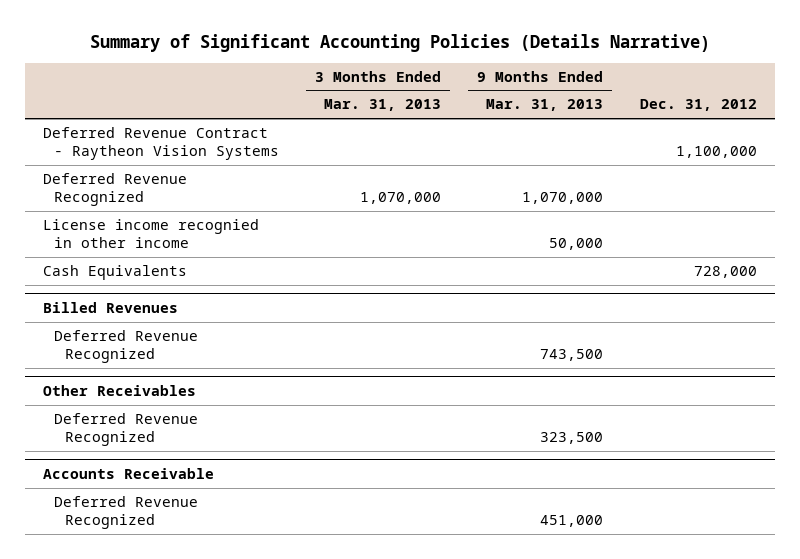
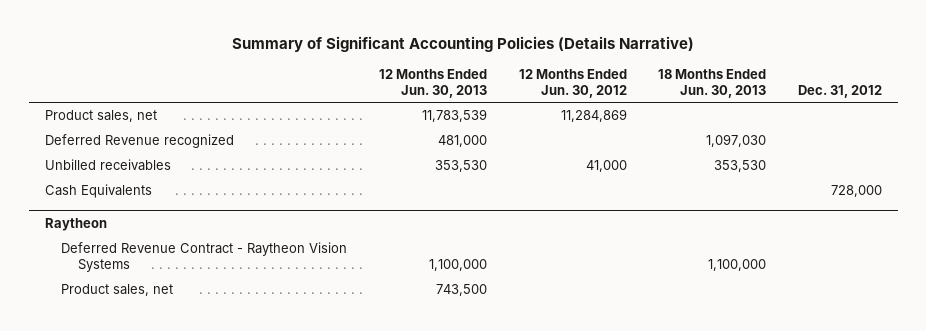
- | 3 Months Ended Mar. 31, 2013 | 9 Months Ended Mar. 31, 2013 | Dec. 31, 2012
+ | 12 Months Ended Jun. 30, 2013 | 12 Months Ended Jun. 30, 2012 | 18 Months Ended Jun. 30, 2013 | Dec. 31, 2012
- Deferred Revenue Contract - Raytheon Vision Systems | | | 1,100,000
- Deferred Revenue Recognized | 1,070,000 | 1,070,000 |
- License income recognied in other income | | 50,000 |
+ Product sales, net | 11,783,539 | 11,284,869 | |
+ Deferred Revenue recognized | 481,000 | | 1,097,030 |
+ Unbilled receivables | 353,530 | 41,000 | 353,530 |
- Billed Revenues
- Deferred Revenue Recognized | | 743,500 |
- Other Receivables
- Deferred Revenue Recognized | | 323,500 |
- Accounts Receivable
- Deferred Revenue Recognized | | 451,000 |
+ Raytheon
+ Deferred Revenue Contract - Raytheon Vision Systems | 1,100,000 | | 1,100,000 |
+ Product sales, net | 743,500 | | |

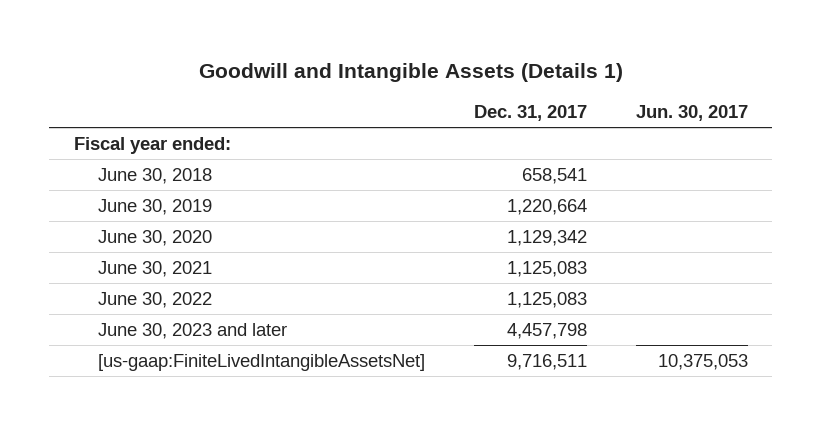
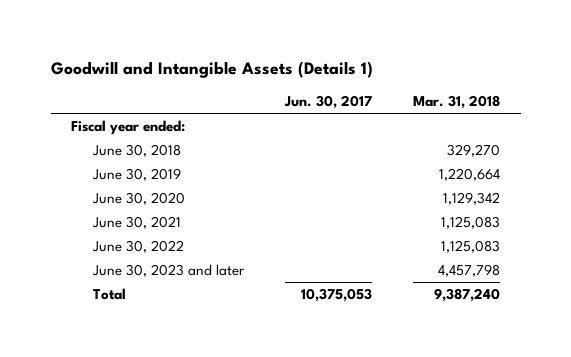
- | Dec. 31, 2017 | Jun. 30, 2017
+ | Jun. 30, 2017 | Mar. 31, 2018
- [us-gaap:FiniteLivedIntangibleAssetsNet] | 9,716,511 | 10,375,053
+ Total | 10,375,053 | 9,387,240

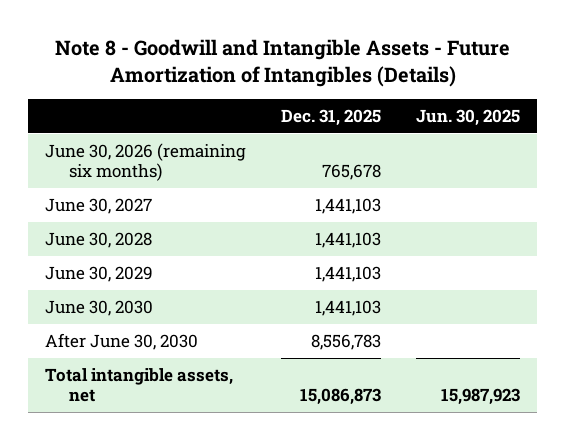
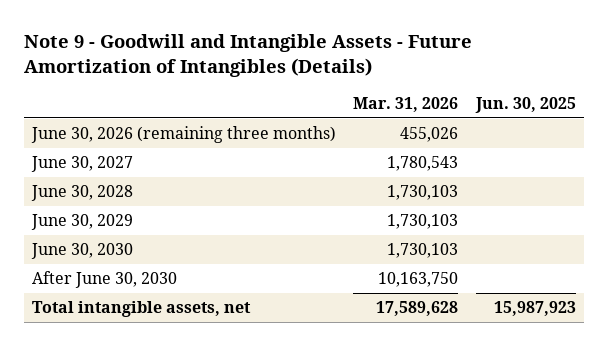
- Note 8 - Goodwill and Intangible Assets - Future Amortization of Intangibles (Details)
+ Note 9 - Goodwill and Intangible Assets - Future Amortization of Intangibles (Details)
- | Dec. 31, 2025 | Jun. 30, 2025
+ | Mar. 31, 2026 | Jun. 30, 2025
- June 30, 2026 (remaining six months) | 765,678 |
+ June 30, 2026 (remaining three months) | 455,026 |

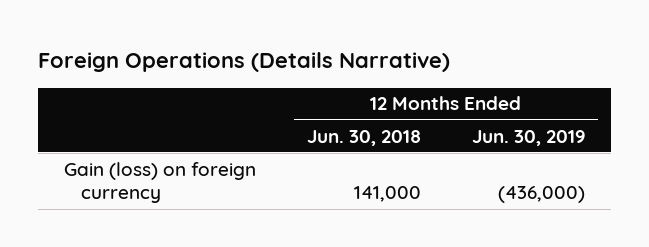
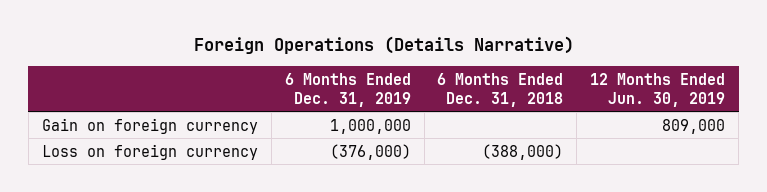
- | 12 Months Ended Jun. 30, 2018 | 12 Months Ended Jun. 30, 2019
+ | 6 Months Ended Dec. 31, 2019 | 6 Months Ended Dec. 31, 2018 | 12 Months Ended Jun. 30, 2019
- Gain (loss) on foreign currency | 141,000 | (436,000)
+ Gain on foreign currency | 1,000,000 | | 809,000
+ Loss on foreign currency | (376,000) | (388,000) |

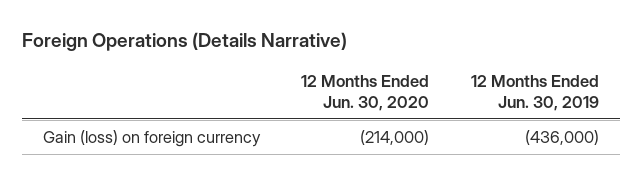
- | 6 Months Ended Dec. 31, 2019 | 6 Months Ended Dec. 31, 2018 | 12 Months Ended Jun. 30, 2019
+ | 12 Months Ended Jun. 30, 2020 | 12 Months Ended Jun. 30, 2019
- Gain on foreign currency | 1,000,000 | | 809,000
- Loss on foreign currency | (376,000) | (388,000) |
+ Gain (loss) on foreign currency | (214,000) | (436,000)

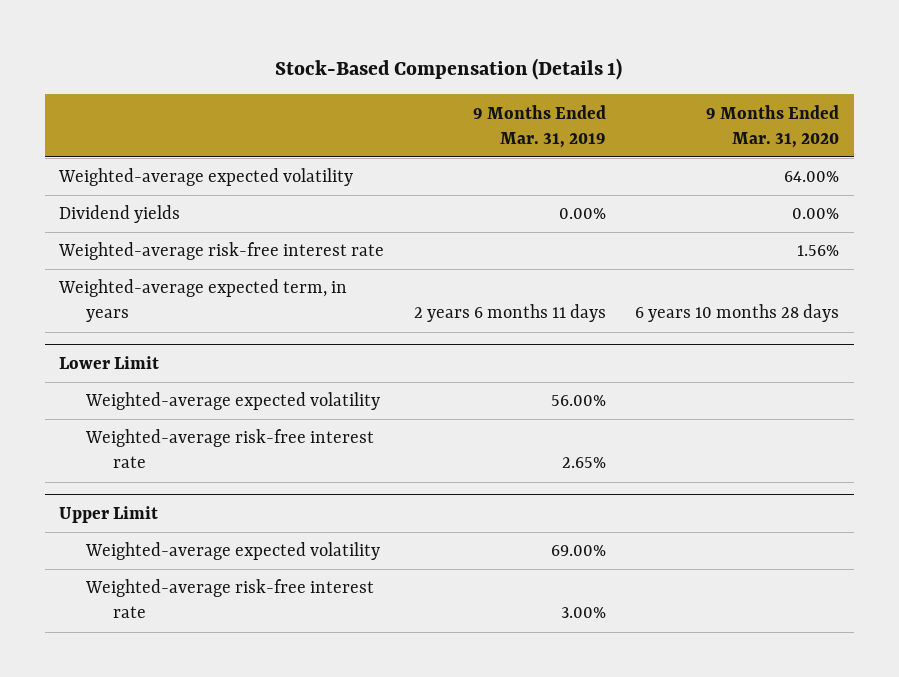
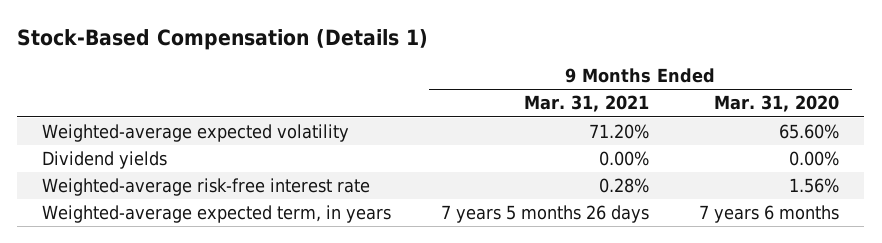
- | 9 Months Ended Mar. 31, 2019 | 9 Months Ended Mar. 31, 2020
+ | 9 Months Ended Mar. 31, 2021 | 9 Months Ended Mar. 31, 2020
- Weighted-average expected volatility | | 64.00%
+ Weighted-average expected volatility | 71.20% | 65.60%
- Weighted-average expected term, in years | 2 years 6 months 11 days | 6 years 10 months 28 days
- Lower Limit
- Weighted-average expected volatility | 56.00% |
- Weighted-average risk-free interest rate | 2.65% |
- Upper Limit
- Weighted-average expected volatility | 69.00% |
- Weighted-average risk-free interest rate | 3.00% |
+ Weighted-average expected term, in years | 7 years 5 months 26 days | 7 years 6 months

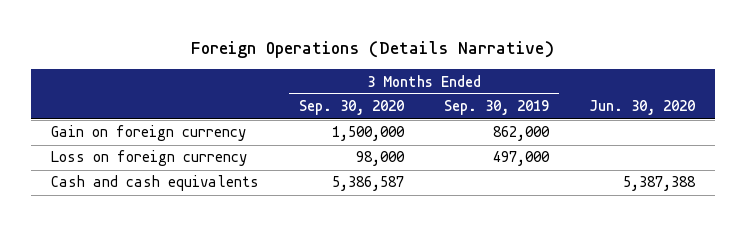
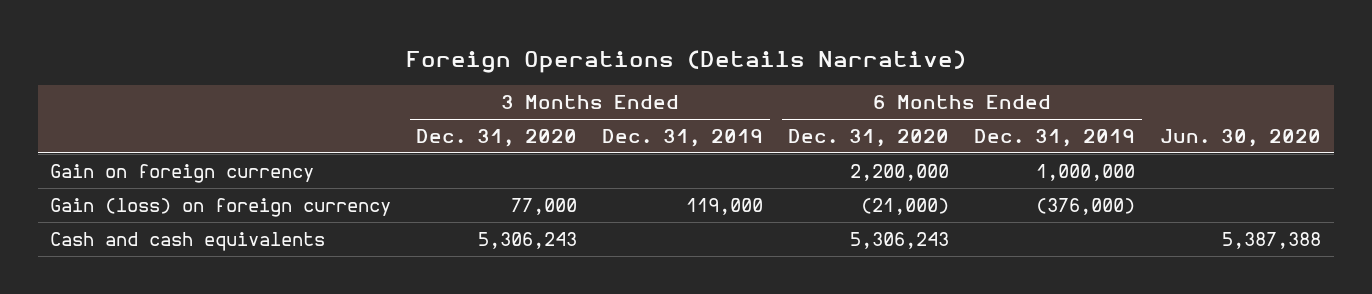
- | 3 Months Ended Sep. 30, 2020 | 3 Months Ended Sep. 30, 2019 | Jun. 30, 2020
+ | 3 Months Ended Dec. 31, 2020 | 3 Months Ended Dec. 31, 2019 | 6 Months Ended Dec. 31, 2020 | 6 Months Ended Dec. 31, 2019 | Jun. 30, 2020
- Loss on foreign currency | 98,000 | 497,000 |
+ Gain (loss) on foreign currency | 77,000 | 119,000 | (21,000) | (376,000) |

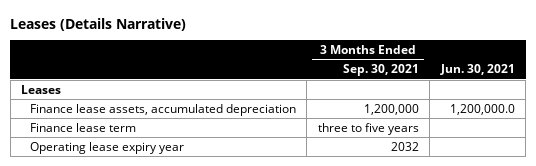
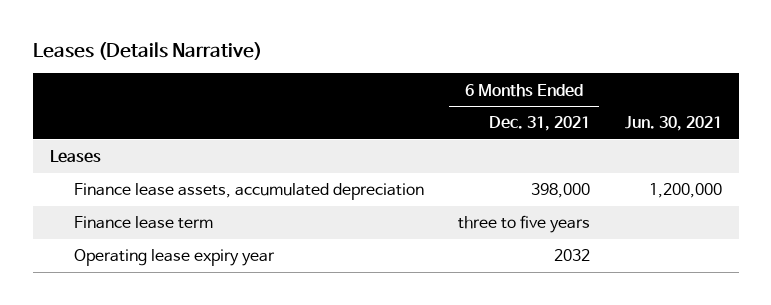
- | 3 Months Ended Sep. 30, 2021 | Jun. 30, 2021
+ | 6 Months Ended Dec. 31, 2021 | Jun. 30, 2021
- Finance lease assets, accumulated depreciation | 1,200,000 | 1,200,000.0
+ Finance lease assets, accumulated depreciation | 398,000 | 1,200,000

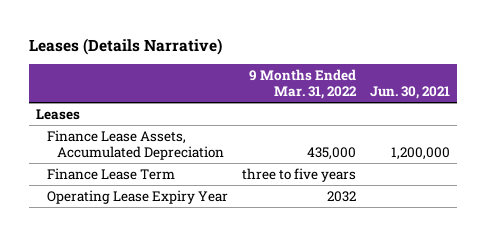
- | 6 Months Ended Dec. 31, 2021 | Jun. 30, 2021
+ | 9 Months Ended Mar. 31, 2022 | Jun. 30, 2021
- Finance lease assets, accumulated depreciation | 398,000 | 1,200,000
- Finance lease term | three to five years |
- Operating lease expiry year | 2032 |
+ Finance Lease Assets, Accumulated Depreciation | 435,000 | 1,200,000
+ Finance Lease Term | three to five years |
+ Operating Lease Expiry Year | 2032 |

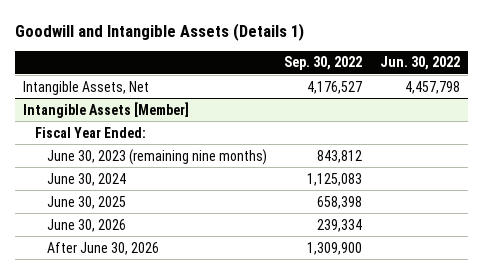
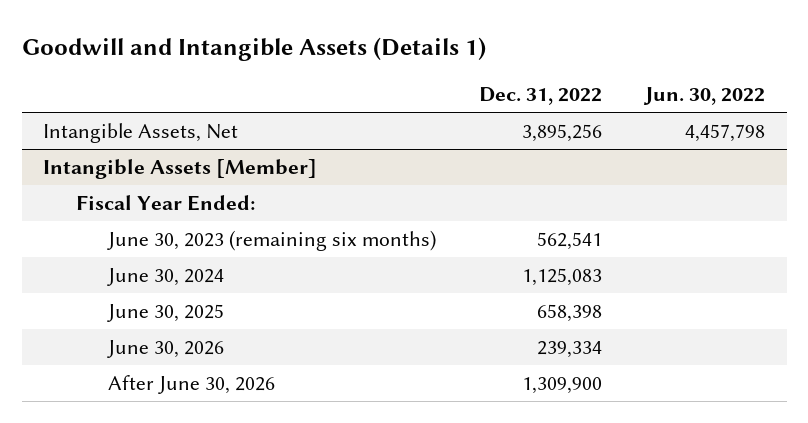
- | Sep. 30, 2022 | Jun. 30, 2022
+ | Dec. 31, 2022 | Jun. 30, 2022
@ Intangible Assets [Member]
- June 30, 2023 (remaining nine months) | 843,812 |
+ June 30, 2023 (remaining six months) | 562,541 |

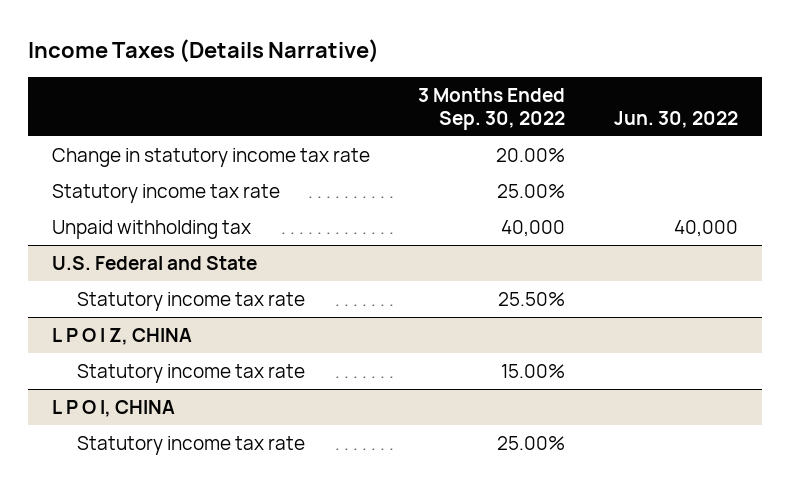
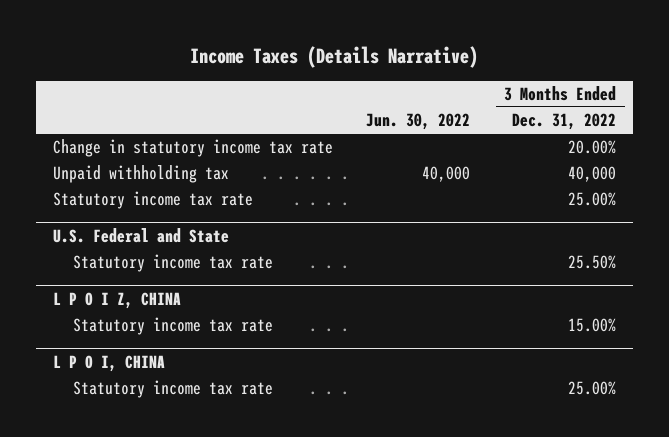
- | 3 Months Ended Sep. 30, 2022 | Jun. 30, 2022
+ | Jun. 30, 2022 | 3 Months Ended Dec. 31, 2022
moved down: Statutory income tax rate | | 25.00%

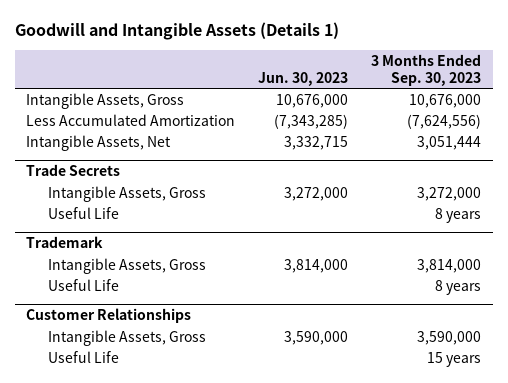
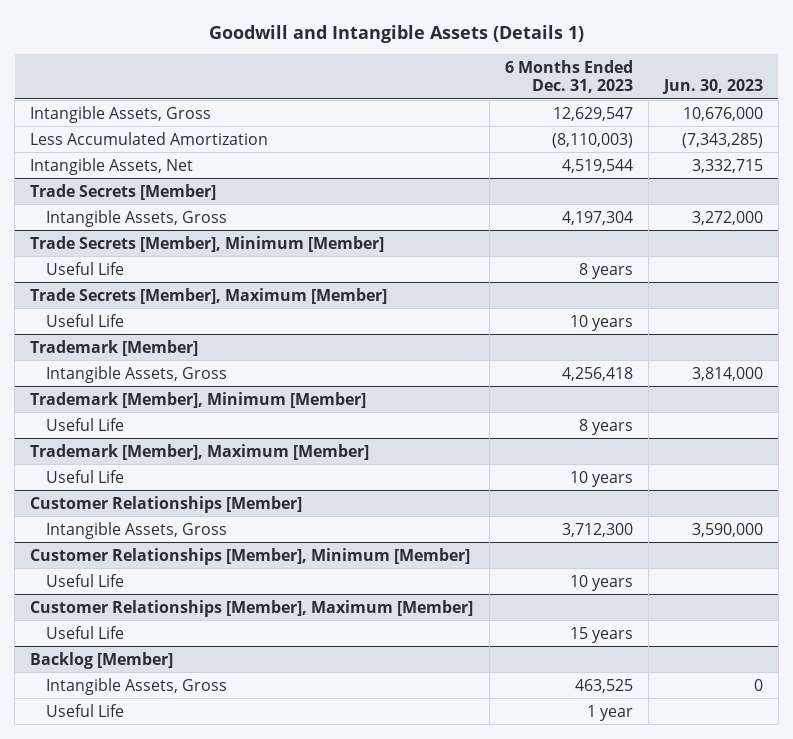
- | Jun. 30, 2023 | 3 Months Ended Sep. 30, 2023
+ | 6 Months Ended Dec. 31, 2023 | Jun. 30, 2023
- Trade Secrets
+ Trade Secrets [Member]
- Useful Life | | 8 years
- Trademark
+ Trade Secrets [Member], Minimum [Member]
+ Useful Life | 8 years |
+ Trade Secrets [Member], Maximum [Member]
+ Useful Life | 10 years |
+ Trademark [Member]
- Useful Life | | 8 years
- Customer Relationships
+ Trademark [Member], Minimum [Member]
+ Useful Life | 8 years |
+ Trademark [Member], Maximum [Member]
+ Useful Life | 10 years |
+ Customer Relationships [Member]
- Useful Life | | 15 years
+ Customer Relationships [Member], Minimum [Member]
+ Useful Life | 10 years |
+ Customer Relationships [Member], Maximum [Member]
+ Useful Life | 15 years |
+ Backlog [Member]
+ Intangible Assets, Gross | 463,525 | 0
+ Useful Life | 1 year |

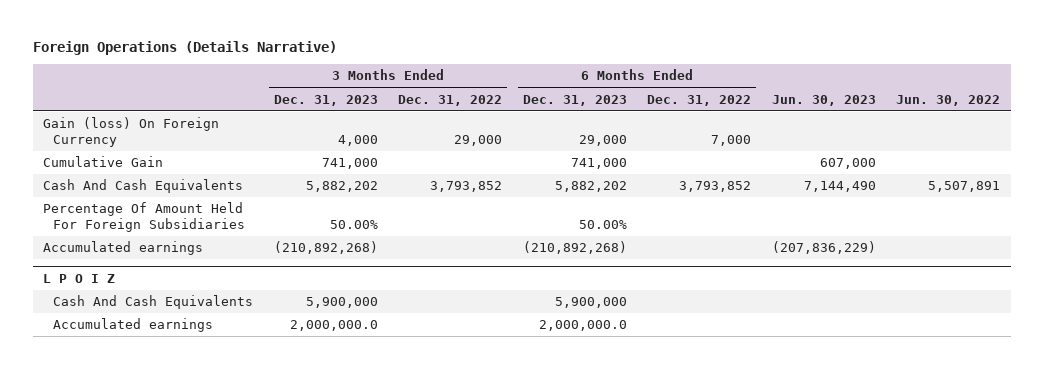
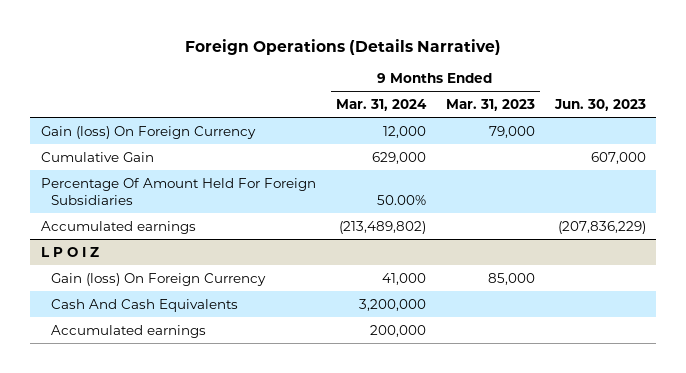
- | 3 Months Ended Dec. 31, 2023 | 3 Months Ended Dec. 31, 2022 | 6 Months Ended Dec. 31, 2023 | 6 Months Ended Dec. 31, 2022 | Jun. 30, 2023 | Jun. 30, 2022
+ | 9 Months Ended Mar. 31, 2024 | 9 Months Ended Mar. 31, 2023 | Jun. 30, 2023
- Cash And Cash Equivalents | 5,882,202 | 3,793,852 | 5,882,202 | 3,793,852 | 7,144,490 | 5,507,891
@ L P O I Z
+ Gain (loss) On Foreign Currency | 41,000 | 85,000 |

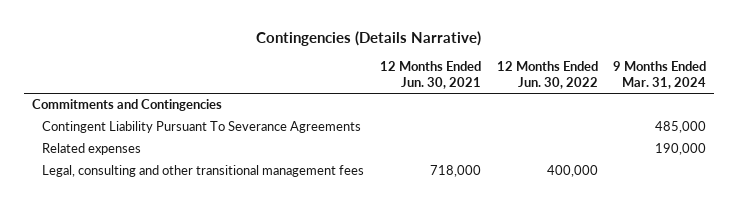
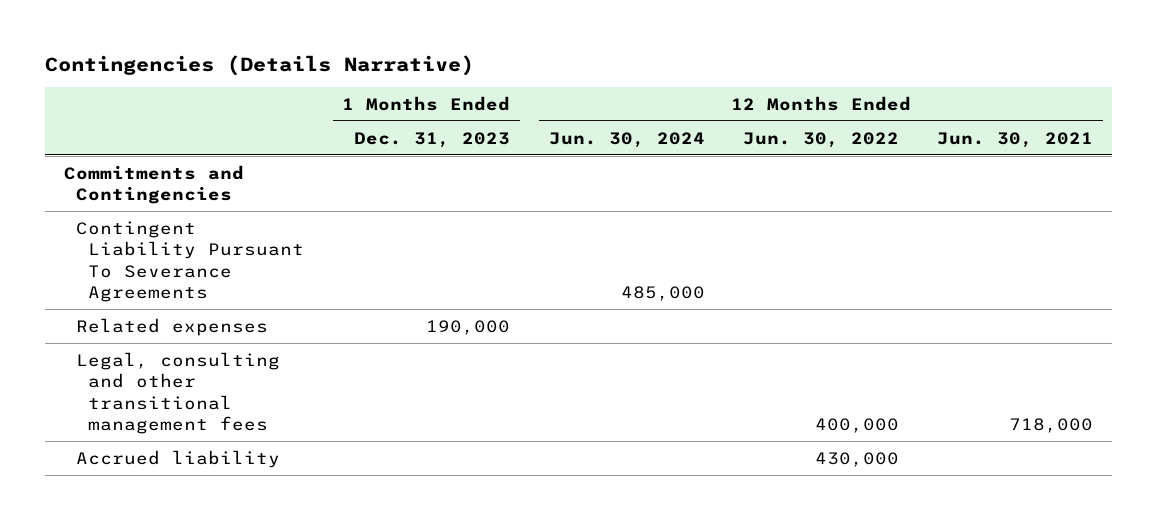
- | 12 Months Ended Jun. 30, 2021 | 12 Months Ended Jun. 30, 2022 | 9 Months Ended Mar. 31, 2024
+ | 1 Months Ended Dec. 31, 2023 | 12 Months Ended Jun. 30, 2024 | 12 Months Ended Jun. 30, 2022 | 12 Months Ended Jun. 30, 2021
+ Accrued liability | | | 430,000 |

